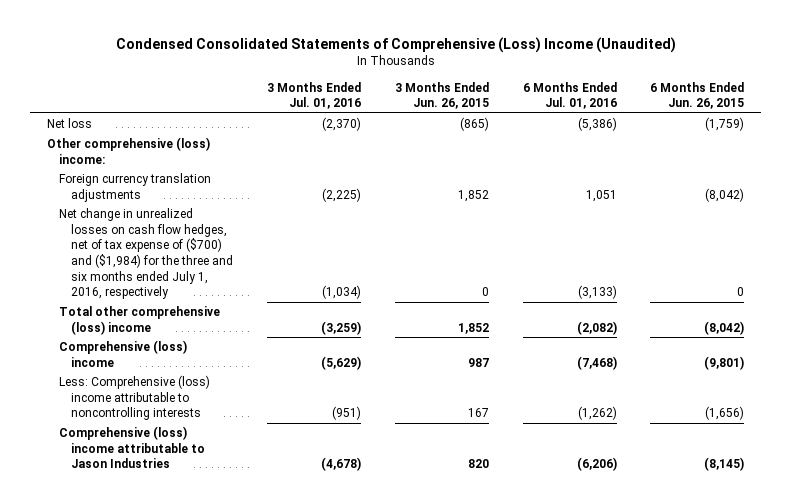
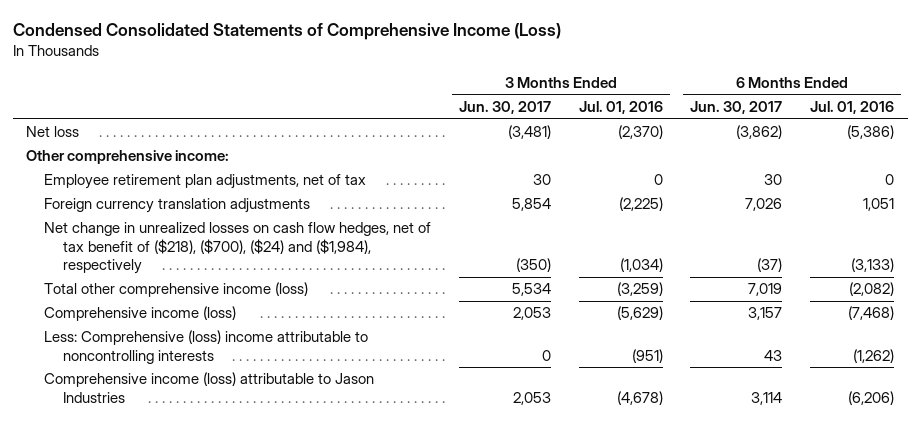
- Condensed Consolidated Statements of Comprehensive (Loss) Income (Unaudited)
+ Condensed Consolidated Statements of Comprehensive Income (Loss)
- | 3 Months Ended Jul. 01, 2016 | 3 Months Ended Jun. 26, 2015 | 6 Months Ended Jul. 01, 2016 | 6 Months Ended Jun. 26, 2015
+ | 3 Months Ended Jun. 30, 2017 | 3 Months Ended Jul. 01, 2016 | 6 Months Ended Jun. 30, 2017 | 6 Months Ended Jul. 01, 2016
- Other comprehensive (loss) income:
+ Other comprehensive income:
+ Employee retirement plan adjustments, net of tax | 30 | 0 | 30 | 0
- Net change in unrealized losses on cash flow hedges, net of tax expense of ($700) and ($1,984) for the three and six months ended July 1, 2016, respectively | (1,034) | 0 | (3,133) | 0
- Total other comprehensive (loss) income | (3,259) | 1,852 | (2,082) | (8,042)
- Comprehensive (loss) income | (5,629) | 987 | (7,468) | (9,801)
+ Net change in unrealized losses on cash flow hedges, net of tax benefit of ($218), ($700), ($24) and ($1,984), respectively | (350) | (1,034) | (37) | (3,133)
+ Total other comprehensive income (loss) | 5,534 | (3,259) | 7,019 | (2,082)
+ Comprehensive income (loss) | 2,053 | (5,629) | 3,157 | (7,468)
- Comprehensive (loss) income attributable to Jason Industries | (4,678) | 820 | (6,206) | (8,145)
+ Comprehensive income (loss) attributable to Jason Industries | 2,053 | (4,678) | 3,114 | (6,206)

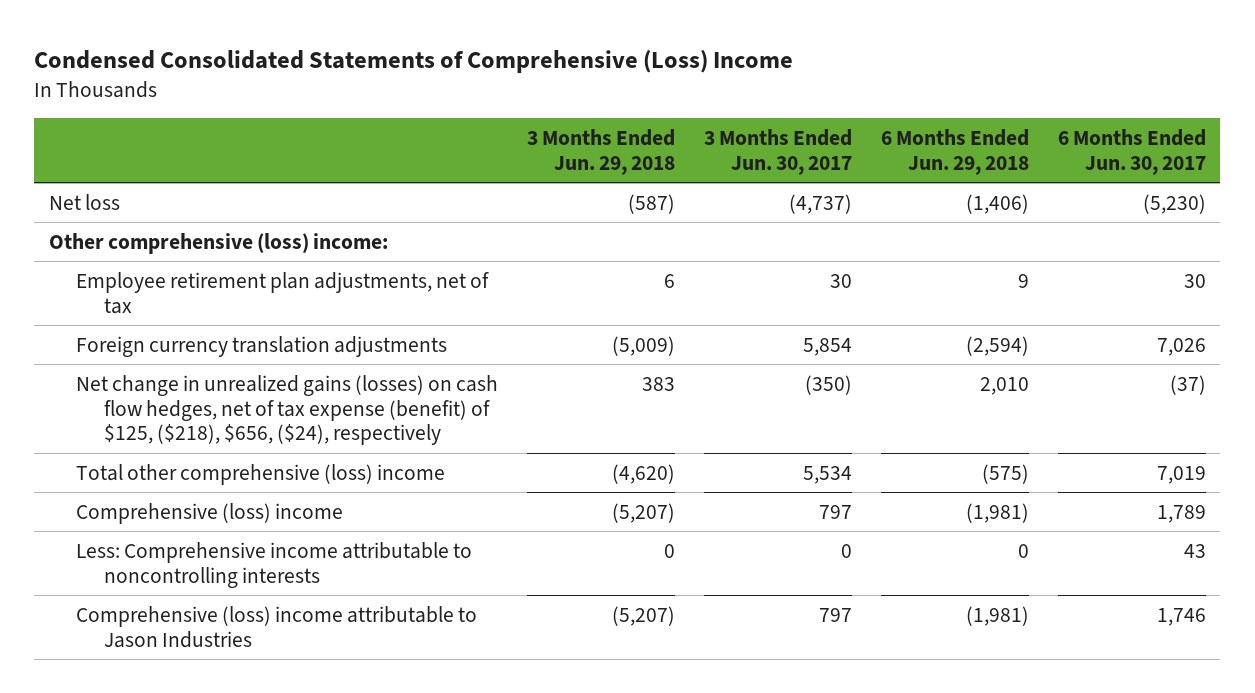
- Condensed Consolidated Statements of Comprehensive Income (Loss)
+ Condensed Consolidated Statements of Comprehensive (Loss) Income
- | 3 Months Ended Jun. 30, 2017 | 3 Months Ended Jul. 01, 2016 | 6 Months Ended Jun. 30, 2017 | 6 Months Ended Jul. 01, 2016
+ | 3 Months Ended Jun. 29, 2018 | 3 Months Ended Jun. 30, 2017 | 6 Months Ended Jun. 29, 2018 | 6 Months Ended Jun. 30, 2017
- Net loss | (3,481) | (2,370) | (3,862) | (5,386)
- Other comprehensive income:
+ Net loss | (587) | (4,737) | (1,406) | (5,230)
+ Other comprehensive (loss) income:
- Net change in unrealized losses on cash flow hedges, net of tax benefit of ($218), ($700), ($24) and ($1,984), respectively | (350) | (1,034) | (37) | (3,133)
- Total other comprehensive income (loss) | 5,534 | (3,259) | 7,019 | (2,082)
- Comprehensive income (loss) | 2,053 | (5,629) | 3,157 | (7,468)
- Less: Comprehensive (loss) income attributable to noncontrolling interests | 0 | (951) | 43 | (1,262)
- Comprehensive income (loss) attributable to Jason Industries | 2,053 | (4,678) | 3,114 | (6,206)
+ Net change in unrealized gains (losses) on cash flow hedges, net of tax expense (benefit) of $125, ($218), $656, ($24), respectively | 383 | (350) | 2,010 | (37)
+ Total other comprehensive (loss) income | (4,620) | 5,534 | (575) | 7,019
+ Comprehensive (loss) income | (5,207) | 797 | (1,981) | 1,789
+ Less: Comprehensive income attributable to noncontrolling interests | 0 | 0 | 0 | 43
+ Comprehensive (loss) income attributable to Jason Industries | (5,207) | 797 | (1,981) | 1,746

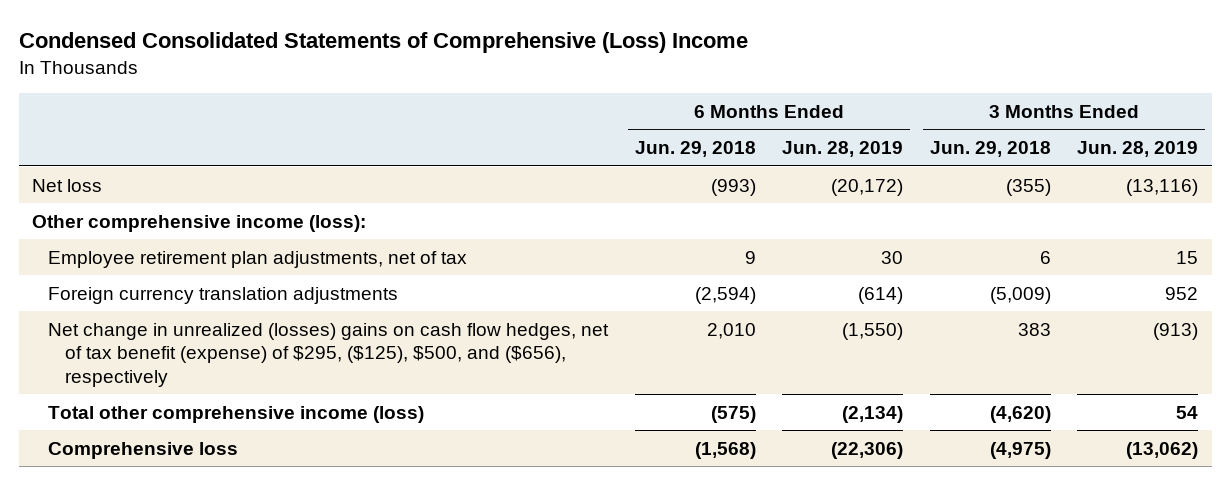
- | 3 Months Ended Jun. 29, 2018 | 3 Months Ended Jun. 30, 2017 | 6 Months Ended Jun. 29, 2018 | 6 Months Ended Jun. 30, 2017
+ | 6 Months Ended Jun. 29, 2018 | 6 Months Ended Jun. 28, 2019 | 3 Months Ended Jun. 29, 2018 | 3 Months Ended Jun. 28, 2019
- Net loss | (587) | (4,737) | (1,406) | (5,230)
- Other comprehensive (loss) income:
+ Net loss | (993) | (20,172) | (355) | (13,116)
+ Other comprehensive income (loss):
- Net change in unrealized gains (losses) on cash flow hedges, net of tax expense (benefit) of $125, ($218), $656, ($24), respectively | 383 | (350) | 2,010 | (37)
- Total other comprehensive (loss) income | (4,620) | 5,534 | (575) | 7,019
- Comprehensive (loss) income | (5,207) | 797 | (1,981) | 1,789
- Less: Comprehensive income attributable to noncontrolling interests | 0 | 0 | 0 | 43
- Comprehensive (loss) income attributable to Jason Industries | (5,207) | 797 | (1,981) | 1,746
+ Net change in unrealized (losses) gains on cash flow hedges, net of tax benefit (expense) of $295, ($125), $500, and ($656), respectively | 2,010 | (1,550) | 383 | (913)
+ Total other comprehensive income (loss) | (575) | (2,134) | (4,620) | 54
+ Comprehensive loss | (1,568) | (22,306) | (4,975) | (13,062)

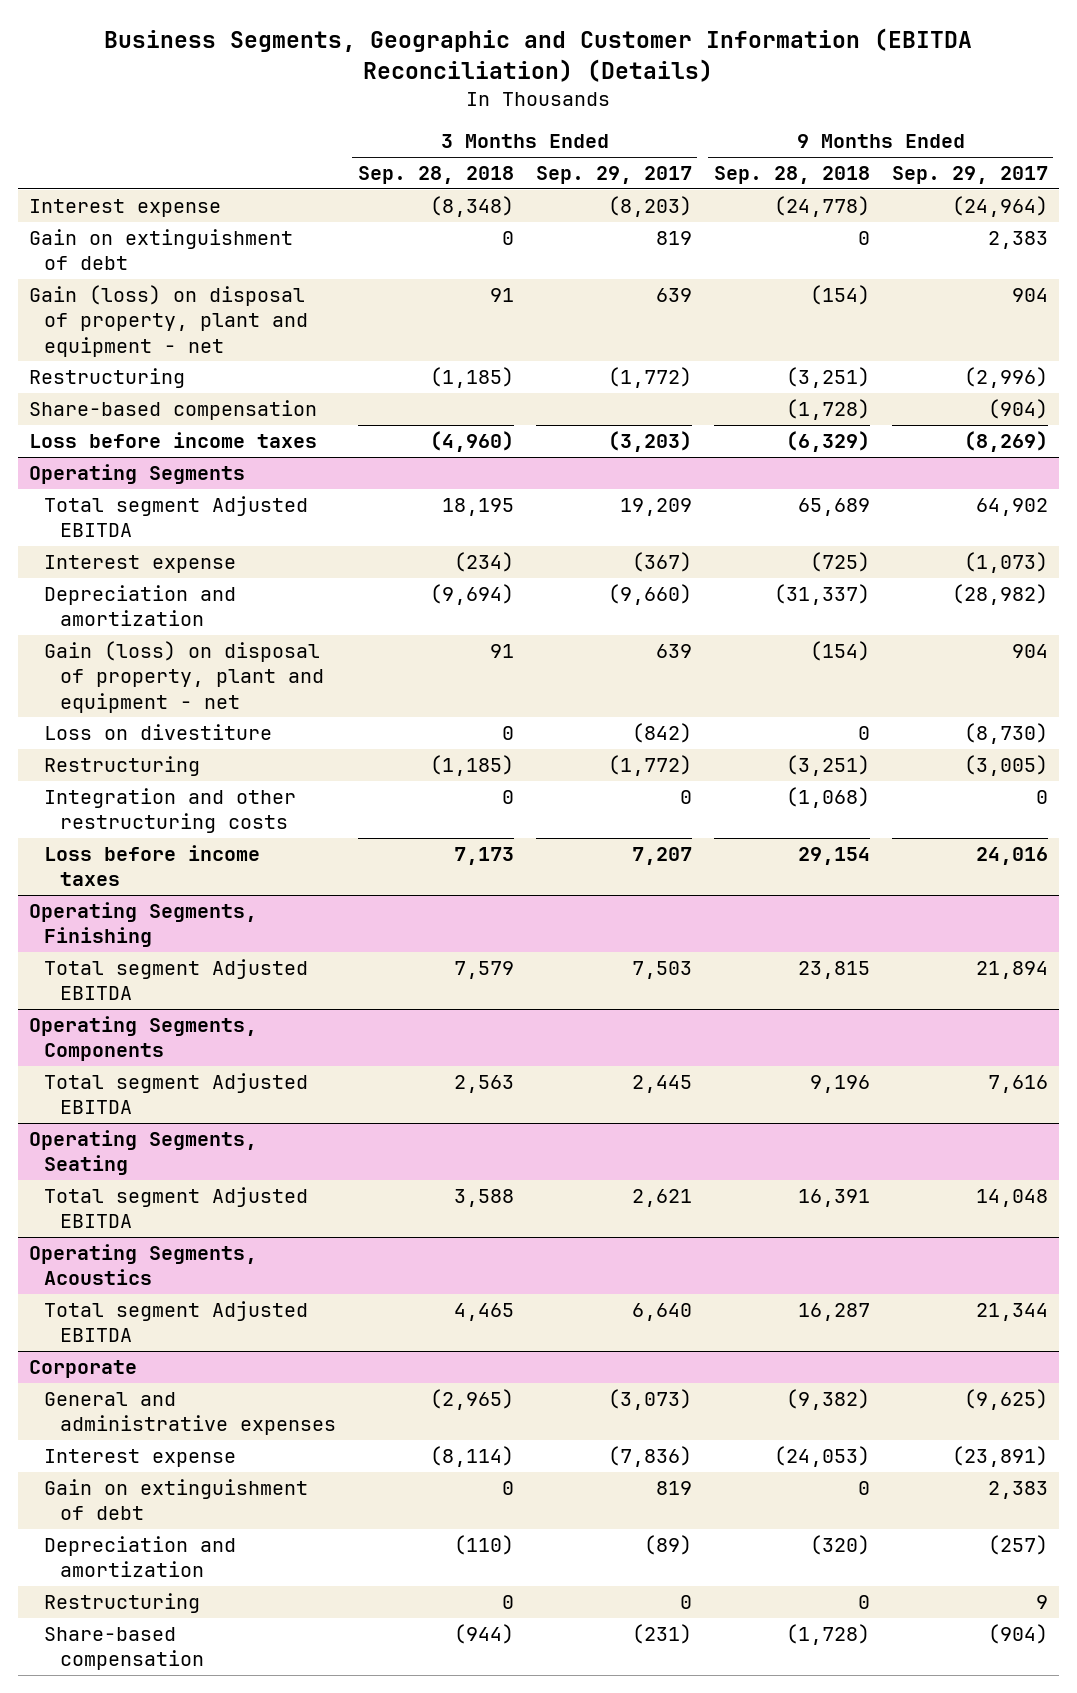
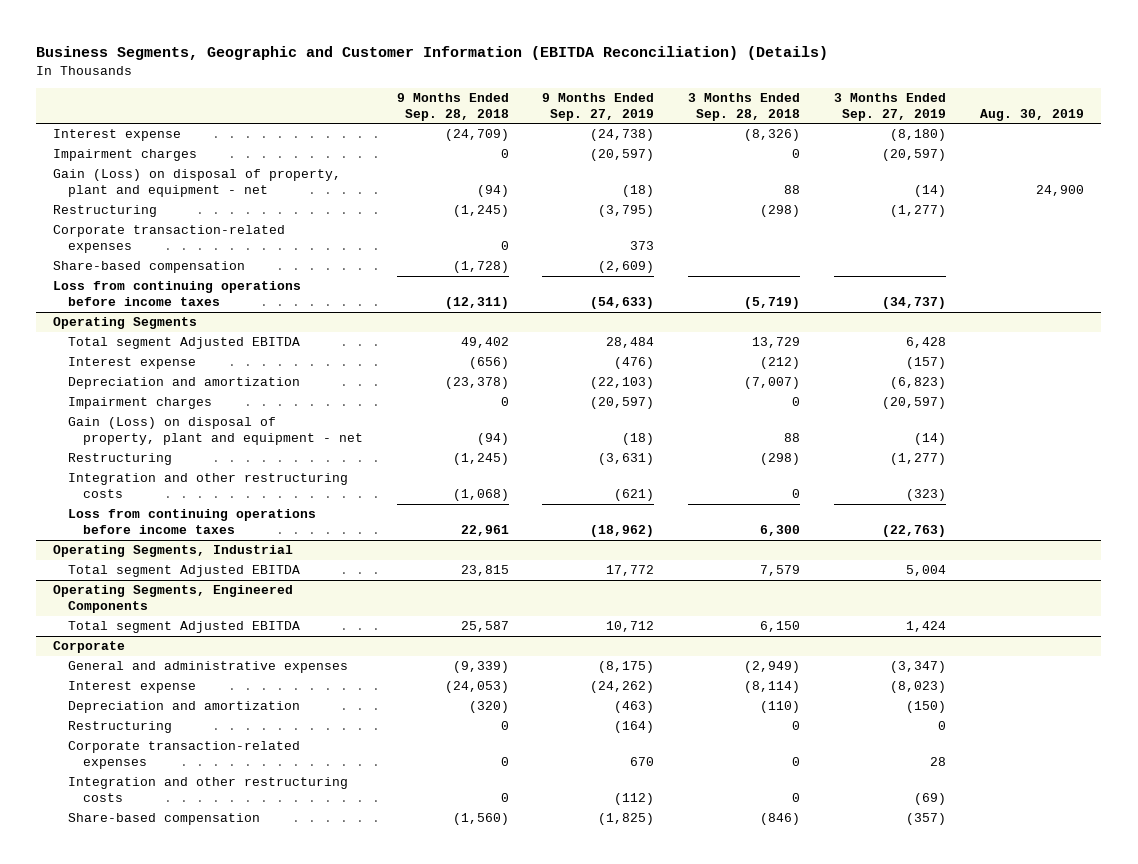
- | 3 Months Ended Sep. 28, 2018 | 3 Months Ended Sep. 29, 2017 | 9 Months Ended Sep. 28, 2018 | 9 Months Ended Sep. 29, 2017
+ | 9 Months Ended Sep. 28, 2018 | 9 Months Ended Sep. 27, 2019 | 3 Months Ended Sep. 28, 2018 | 3 Months Ended Sep. 27, 2019 | Aug. 30, 2019
- Interest expense | (8,348) | (8,203) | (24,778) | (24,964)
- Gain on extinguishment of debt | 0 | 819 | 0 | 2,383
- Gain (loss) on disposal of property, plant and equipment - net | 91 | 639 | (154) | 904
- Restructuring | (1,185) | (1,772) | (3,251) | (2,996)
+ Interest expense | (24,709) | (24,738) | (8,326) | (8,180) |
+ Impairment charges | 0 | (20,597) | 0 | (20,597) |
+ Gain (Loss) on disposal of property, plant and equipment - net | (94) | (18) | 88 | (14) | 24,900
+ Restructuring | (1,245) | (3,795) | (298) | (1,277) |
+ Corporate transaction-related expenses | 0 | 373 | | |
- Loss before income taxes | (4,960) | (3,203) | (6,329) | (8,269)
+ Loss from continuing operations before income taxes | (12,311) | (54,633) | (5,719) | (34,737) |
@ Operating Segments
- Total segment Adjusted EBITDA | 18,195 | 19,209 | 65,689 | 64,902
- Interest expense | (234) | (367) | (725) | (1,073)
- Depreciation and amortization | (9,694) | (9,660) | (31,337) | (28,982)
- Gain (loss) on disposal of property, plant and equipment - net | 91 | 639 | (154) | 904
- Loss on divestiture | 0 | (842) | 0 | (8,730)
- Restructuring | (1,185) | (1,772) | (3,251) | (3,005)
+ Total segment Adjusted EBITDA | 49,402 | 28,484 | 13,729 | 6,428 |
+ Interest expense | (656) | (476) | (212) | (157) |
+ Depreciation and amortization | (23,378) | (22,103) | (7,007) | (6,823) |
+ Impairment charges | 0 | (20,597) | 0 | (20,597) |
+ Gain (Loss) on disposal of property, plant and equipment - net | (94) | (18) | 88 | (14) |
+ Restructuring | (1,245) | (3,631) | (298) | (1,277) |
- Loss before income taxes | 7,173 | 7,207 | 29,154 | 24,016
- Operating Segments, Finishing
@ Operating Segments
+ Loss from continuing operations before income taxes | 22,961 | (18,962) | 6,300 | (22,763) |
+ Operating Segments, Industrial
- Operating Segments, Components
- Total segment Adjusted EBITDA | 2,563 | 2,445 | 9,196 | 7,616
- Operating Segments, Seating
- Total segment Adjusted EBITDA | 3,588 | 2,621 | 16,391 | 14,048
- Operating Segments, Acoustics
- Total segment Adjusted EBITDA | 4,465 | 6,640 | 16,287 | 21,344
+ Operating Segments, Engineered Components
+ Total segment Adjusted EBITDA | 25,587 | 10,712 | 6,150 | 1,424 |
@ Corporate
- General and administrative expenses | (2,965) | (3,073) | (9,382) | (9,625)
+ General and administrative expenses | (9,339) | (8,175) | (2,949) | (3,347) |
- Gain on extinguishment of debt | 0 | 819 | 0 | 2,383
- Share-based compensation | (944) | (231) | (1,728) | (904)
+ Corporate transaction-related expenses | 0 | 670 | 0 | 28 |
+ Integration and other restructuring costs | 0 | (112) | 0 | (69) |
+ Share-based compensation | (1,560) | (1,825) | (846) | (357) |

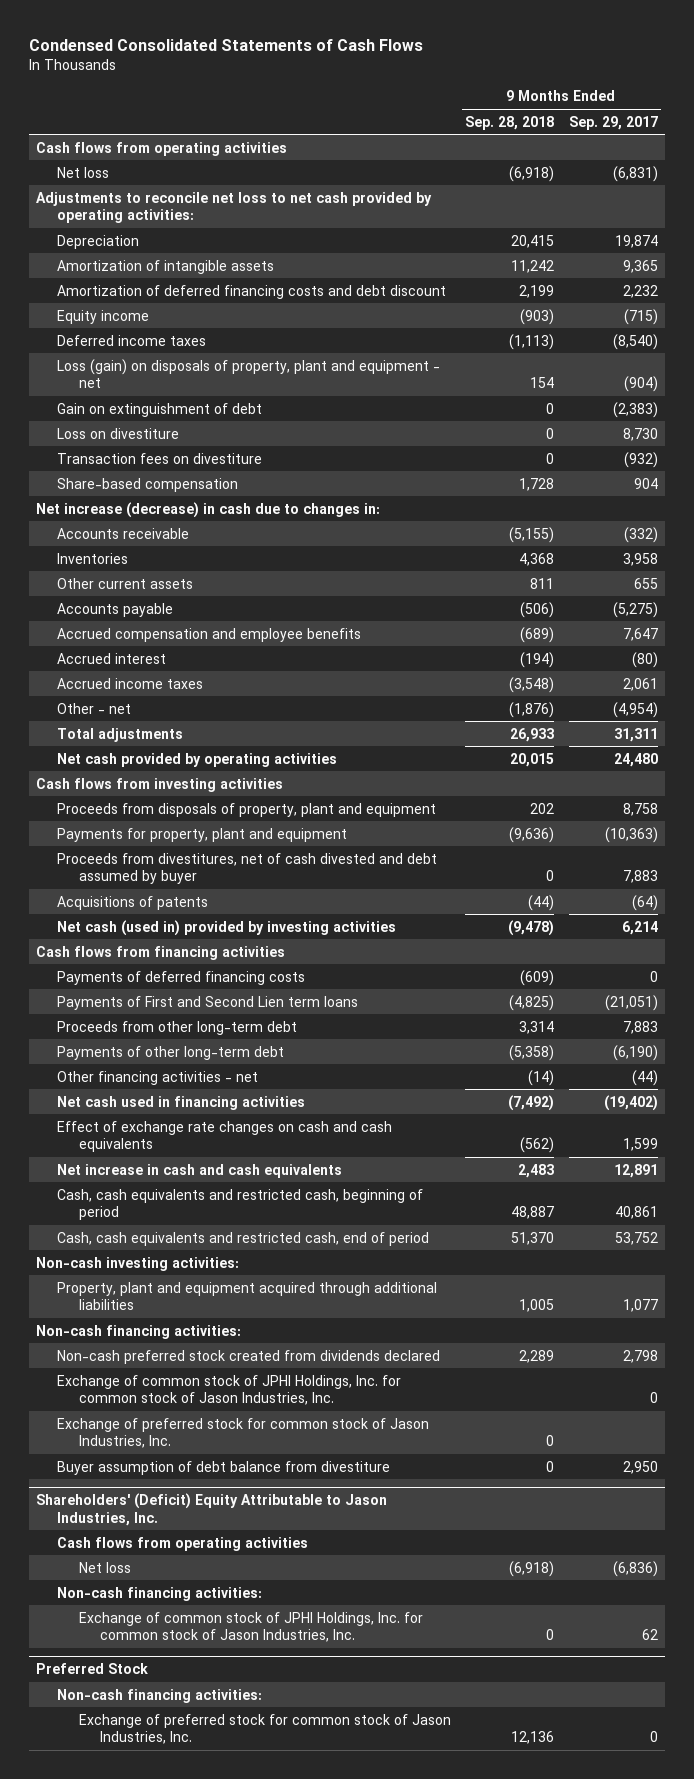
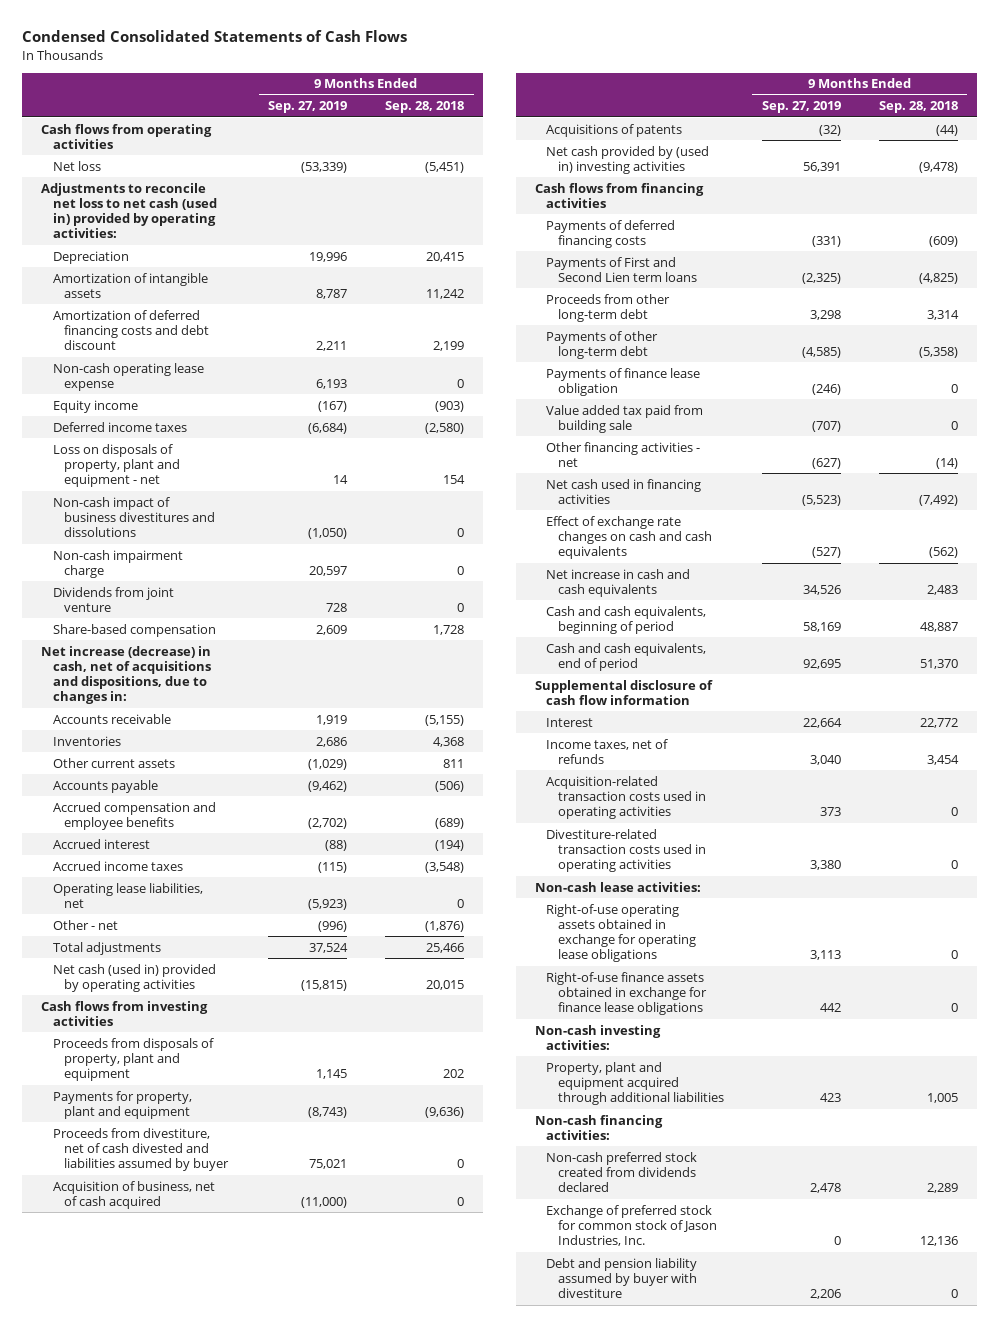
- | 9 Months Ended Sep. 28, 2018 | 9 Months Ended Sep. 29, 2017
+ | 9 Months Ended Sep. 27, 2019 | 9 Months Ended Sep. 28, 2018
- Net loss | (6,918) | (6,831)
- Adjustments to reconcile net loss to net cash provided by operating activities:
+ Net loss | (53,339) | (5,451)
+ Adjustments to reconcile net loss to net cash (used in) provided by operating activities:
+ Non-cash operating lease expense | 6,193 | 0
- Deferred income taxes | (1,113) | (8,540)
- Loss (gain) on disposals of property, plant and equipment - net | 154 | (904)
- Gain on extinguishment of debt | 0 | (2,383)
- Loss on divestiture | 0 | 8,730
- Transaction fees on divestiture | 0 | (932)
+ Deferred income taxes | (6,684) | (2,580)
+ Loss on disposals of property, plant and equipment - net | 14 | 154
+ Non-cash impact of business divestitures and dissolutions | (1,050) | 0
+ Non-cash impairment charge | 20,597 | 0
+ Dividends from joint venture | 728 | 0
- Net increase (decrease) in cash due to changes in:
+ Net increase (decrease) in cash, net of acquisitions and dispositions, due to changes in:
+ Operating lease liabilities, net | (5,923) | 0
- Total adjustments | 26,933 | 31,311
- Net cash provided by operating activities | 20,015 | 24,480
+ Total adjustments | 37,524 | 25,466
+ Net cash (used in) provided by operating activities | (15,815) | 20,015
- Proceeds from divestitures, net of cash divested and debt assumed by buyer | 0 | 7,883
+ Proceeds from divestiture, net of cash divested and liabilities assumed by buyer | 75,021 | 0
+ Acquisition of business, net of cash acquired | (11,000) | 0
- Net cash (used in) provided by investing activities | (9,478) | 6,214
+ Net cash provided by (used in) investing activities | 56,391 | (9,478)
+ Payments of finance lease obligation | (246) | 0
+ Value added tax paid from building sale | (707) | 0
- Cash, cash equivalents and restricted cash, beginning of period | 48,887 | 40,861
- Cash, cash equivalents and restricted cash, end of period | 51,370 | 53,752
+ Cash and cash equivalents, beginning of period | 58,169 | 48,887
+ Cash and cash equivalents, end of period | 92,695 | 51,370
+ Supplemental disclosure of cash flow information
+ Interest | 22,664 | 22,772
+ Income taxes, net of refunds | 3,040 | 3,454
+ Acquisition-related transaction costs used in operating activities | 373 | 0
+ Divestiture-related transaction costs used in operating activities | 3,380 | 0
+ Non-cash lease activities:
+ Right-of-use operating assets obtained in exchange for operating lease obligations | 3,113 | 0
+ Right-of-use finance assets obtained in exchange for finance lease obligations | 442 | 0
- Exchange of common stock of JPHI Holdings, Inc. for common stock of Jason Industries, Inc. | | 0
- Exchange of preferred stock for common stock of Jason Industries, Inc. | 0 |
- Buyer assumption of debt balance from divestiture | 0 | 2,950
- Shareholders' (Deficit) Equity Attributable to Jason Industries, Inc.
- Cash flows from operating activities
- Net loss | (6,918) | (6,836)
- Non-cash financing activities:
- Exchange of common stock of JPHI Holdings, Inc. for common stock of Jason Industries, Inc. | 0 | 62
- Preferred Stock
- Non-cash financing activities:
+ Debt and pension liability assumed by buyer with divestiture | 2,206 | 0

